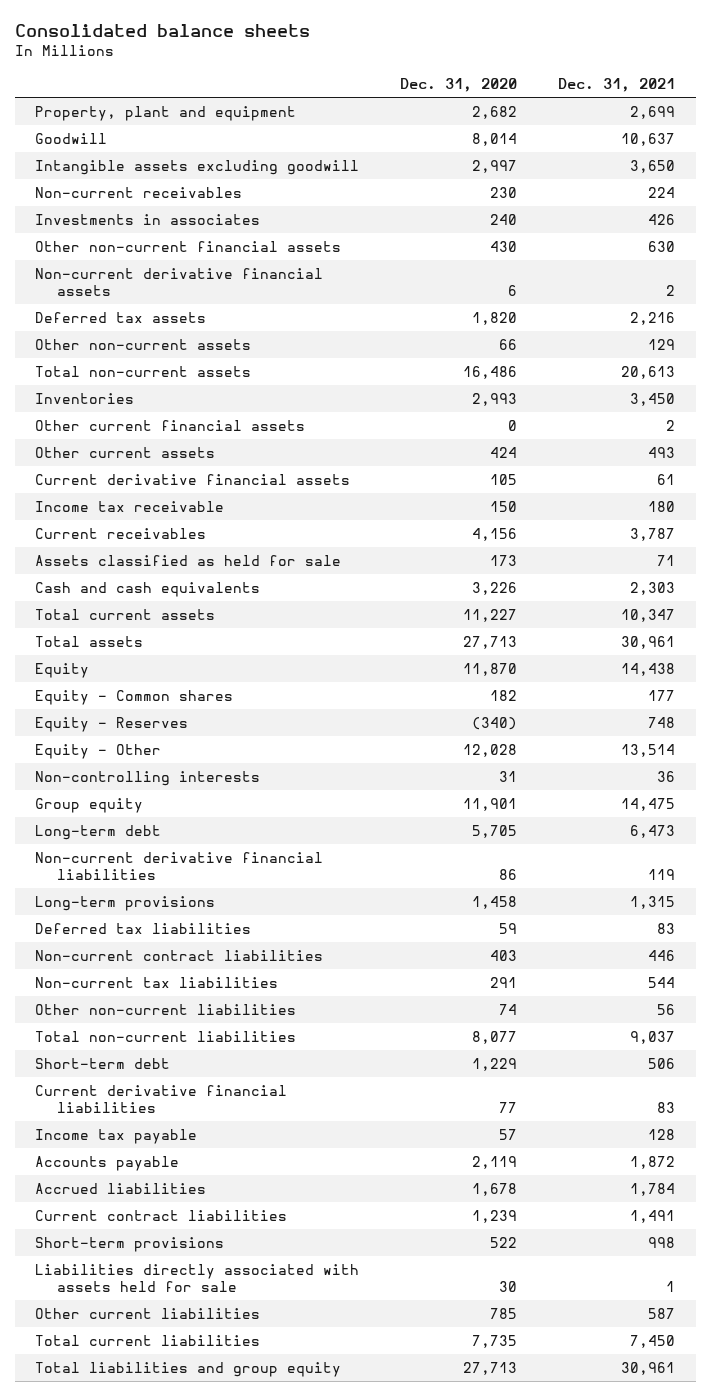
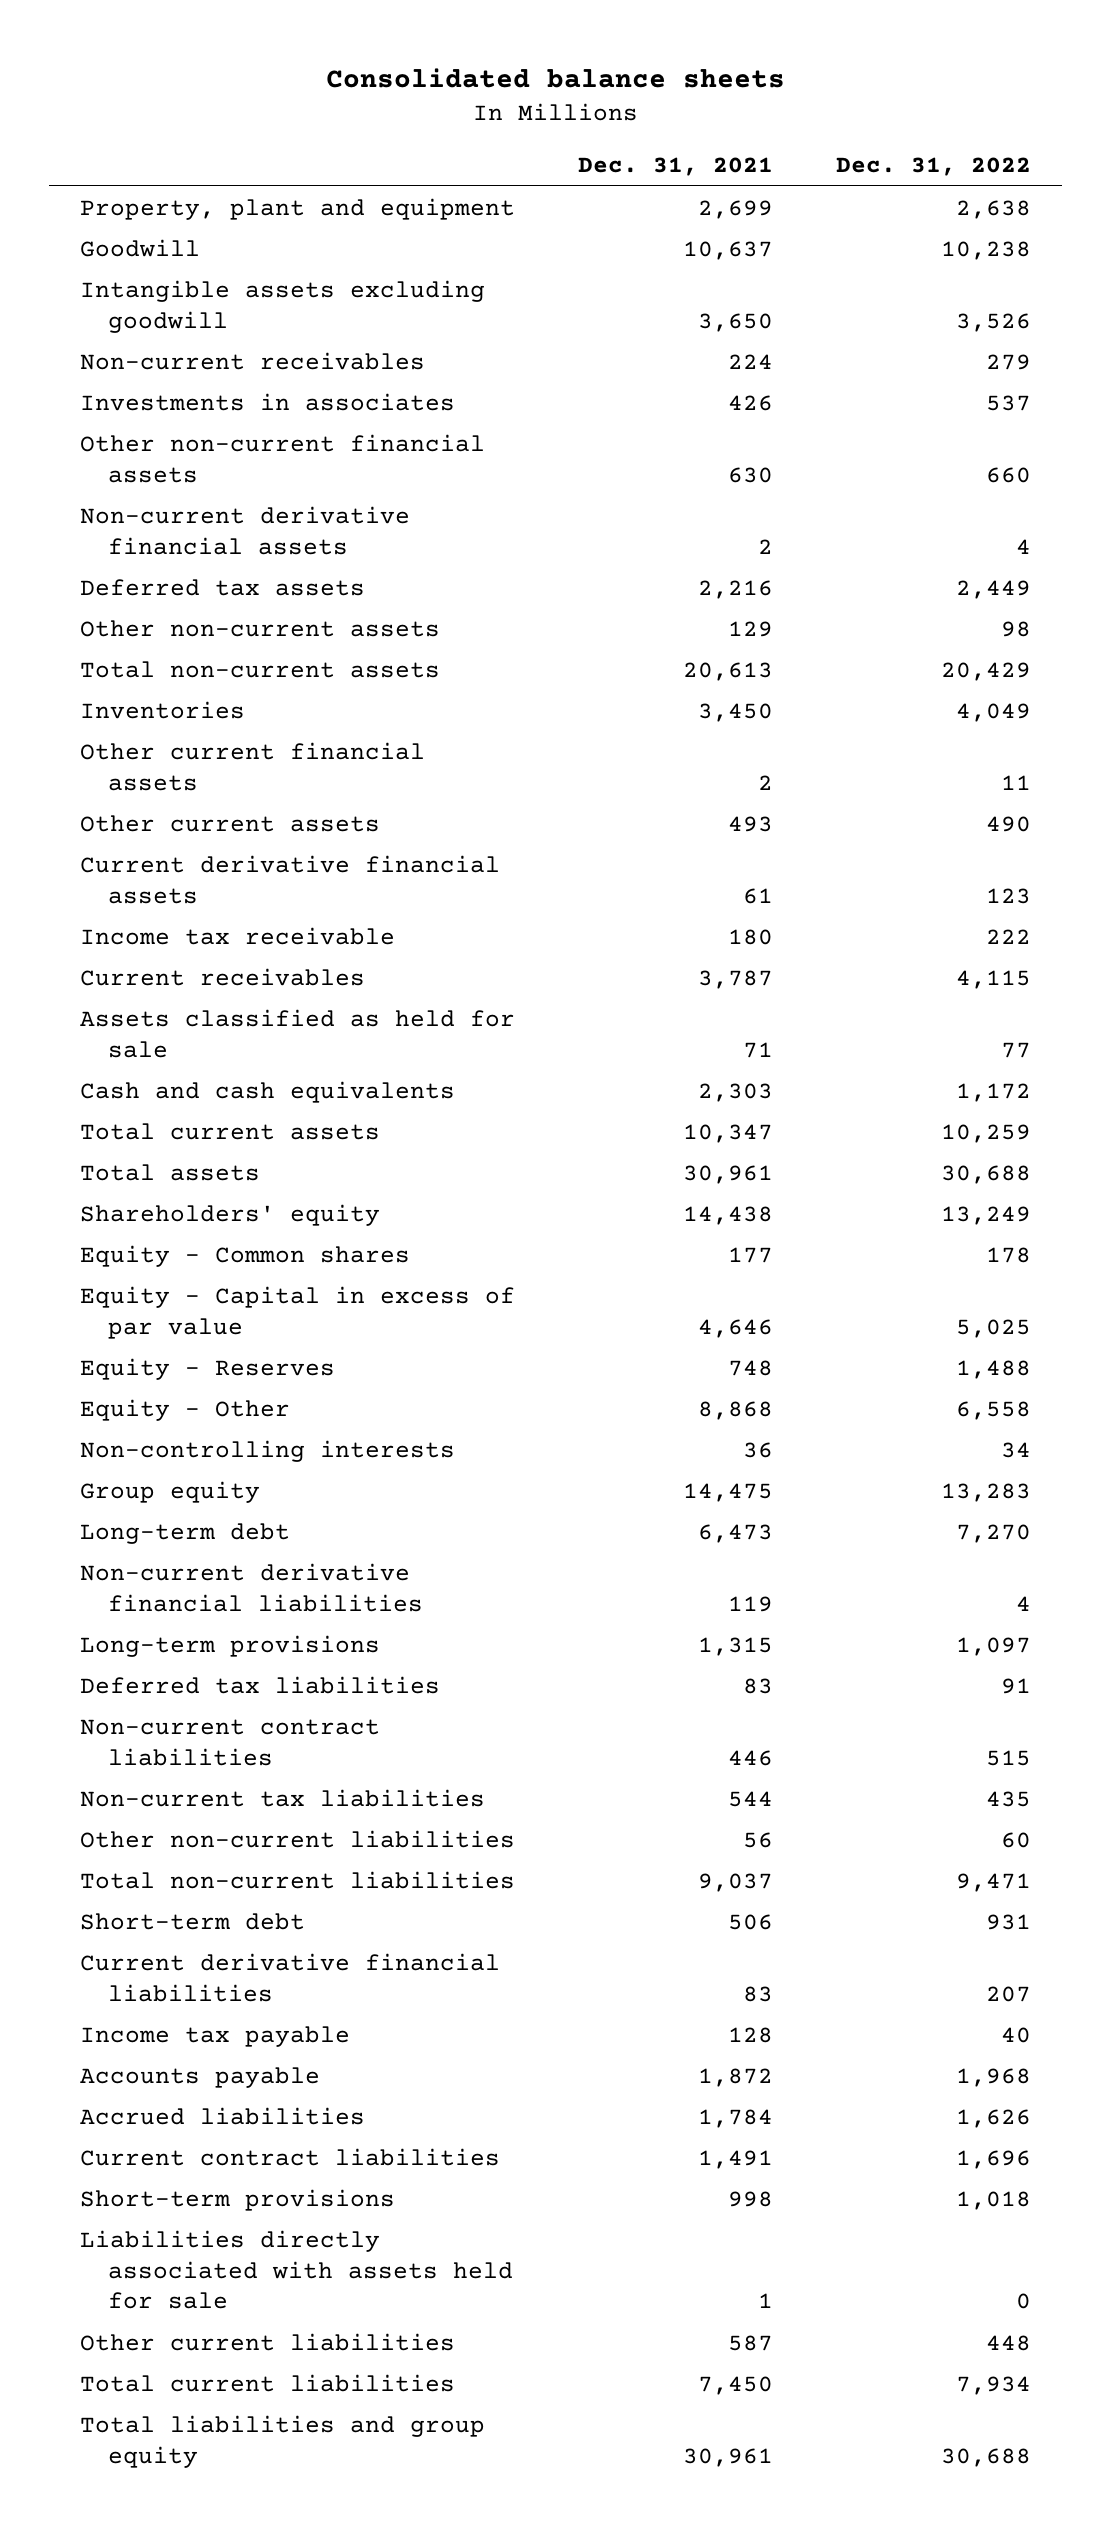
- | Dec. 31, 2020 | Dec. 31, 2021
+ | Dec. 31, 2021 | Dec. 31, 2022
- Equity | 11,870 | 14,438
+ Shareholders' equity | 14,438 | 13,249
+ Equity - Capital in excess of par value | 4,646 | 5,025
- Equity - Other | 12,028 | 13,514
+ Equity - Other | 8,868 | 6,558

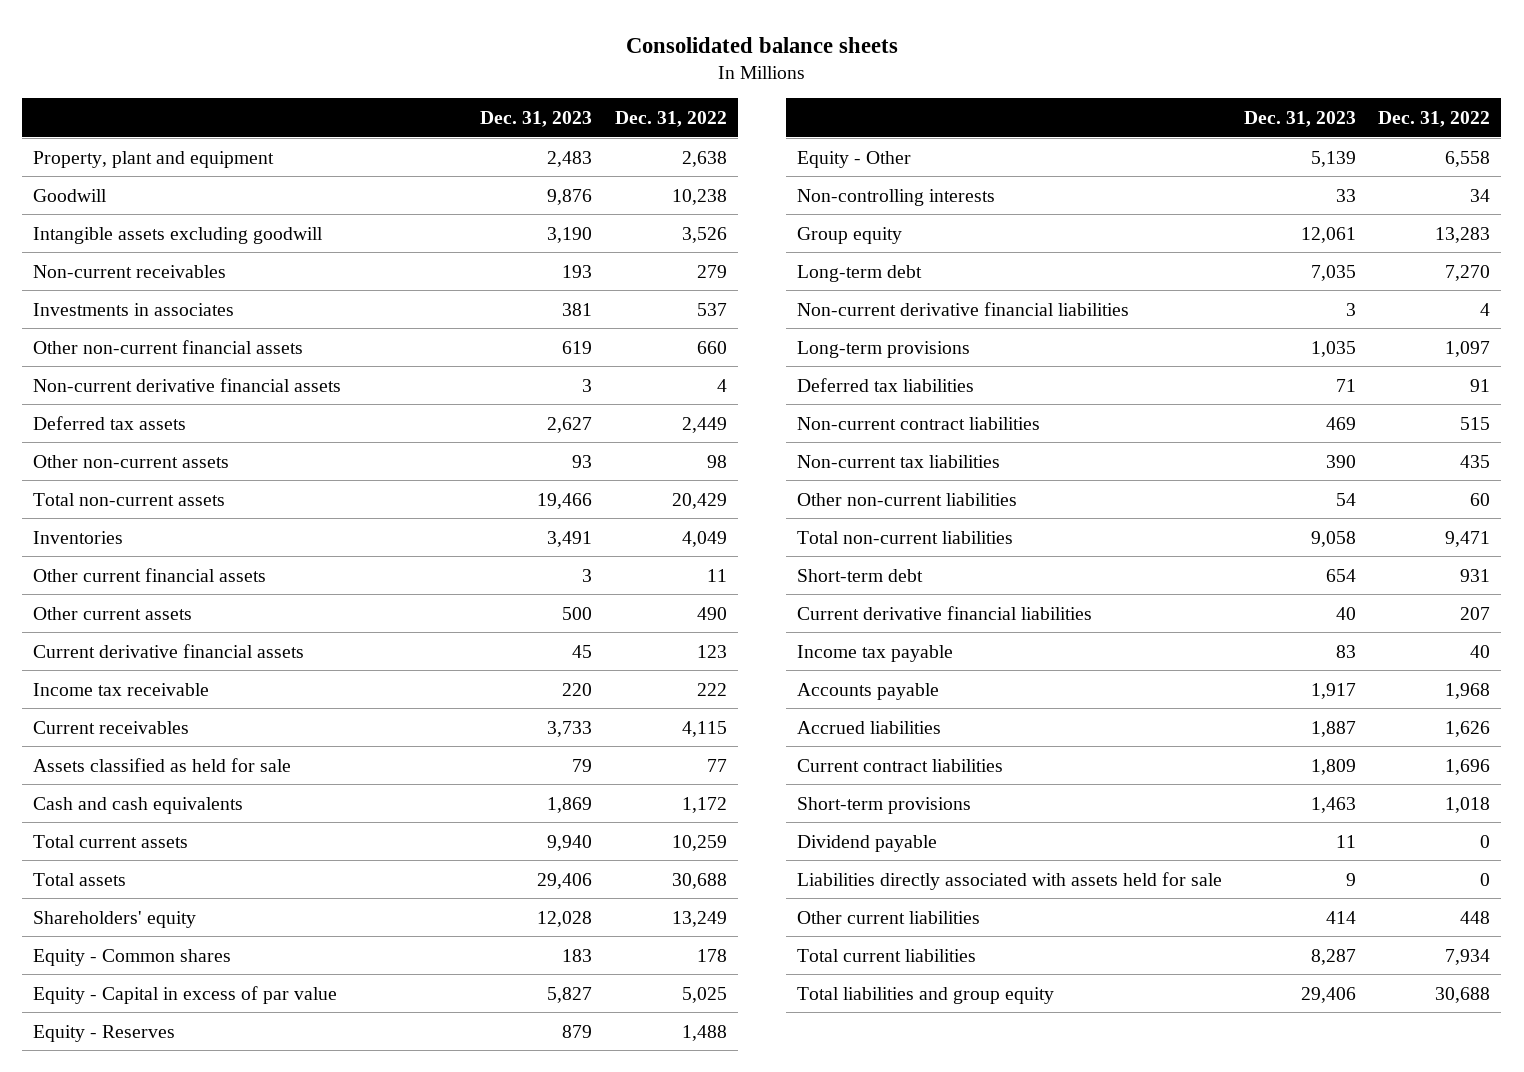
- | Dec. 31, 2021 | Dec. 31, 2022
+ | Dec. 31, 2023 | Dec. 31, 2022
+ Dividend payable | 11 | 0

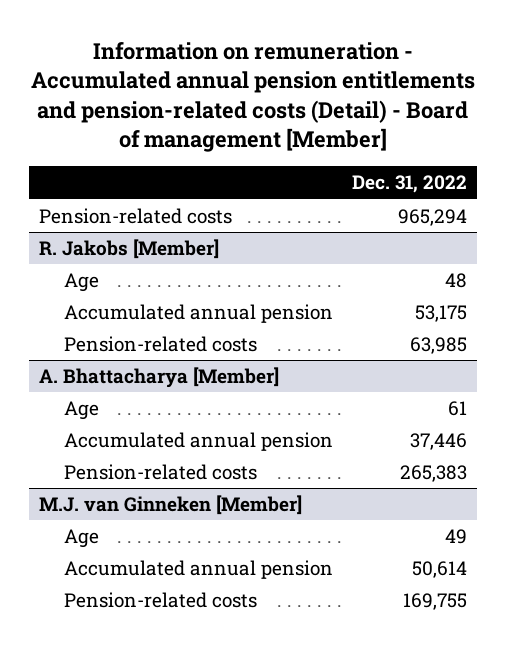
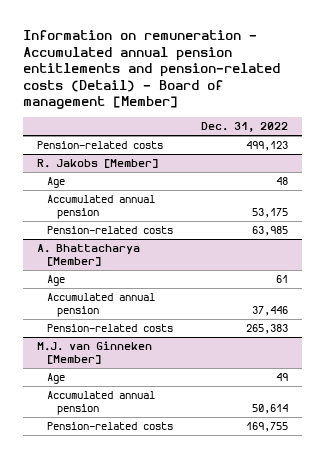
- Pension-related costs | 965,294
+ Pension-related costs | 499,123

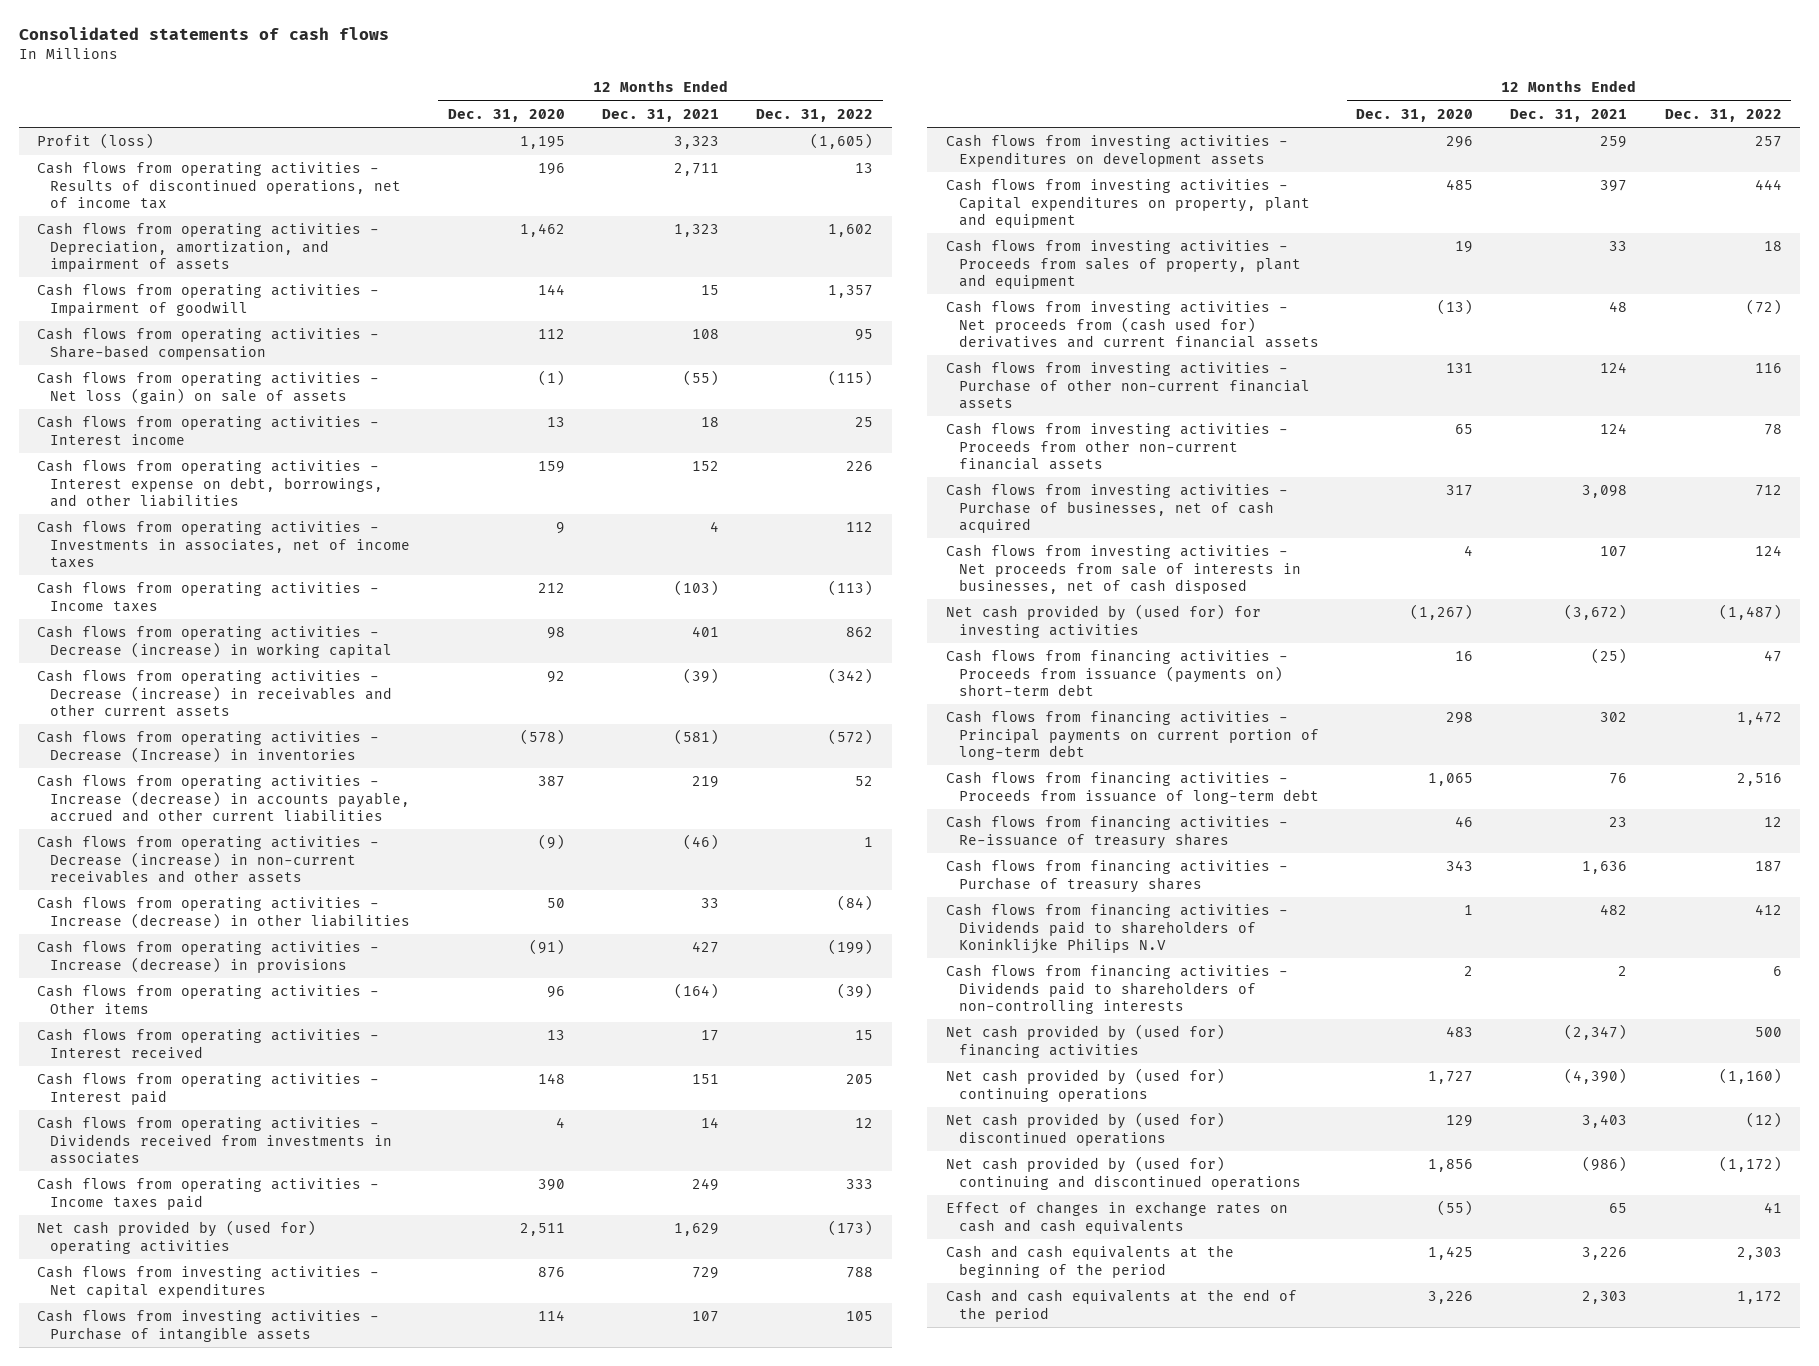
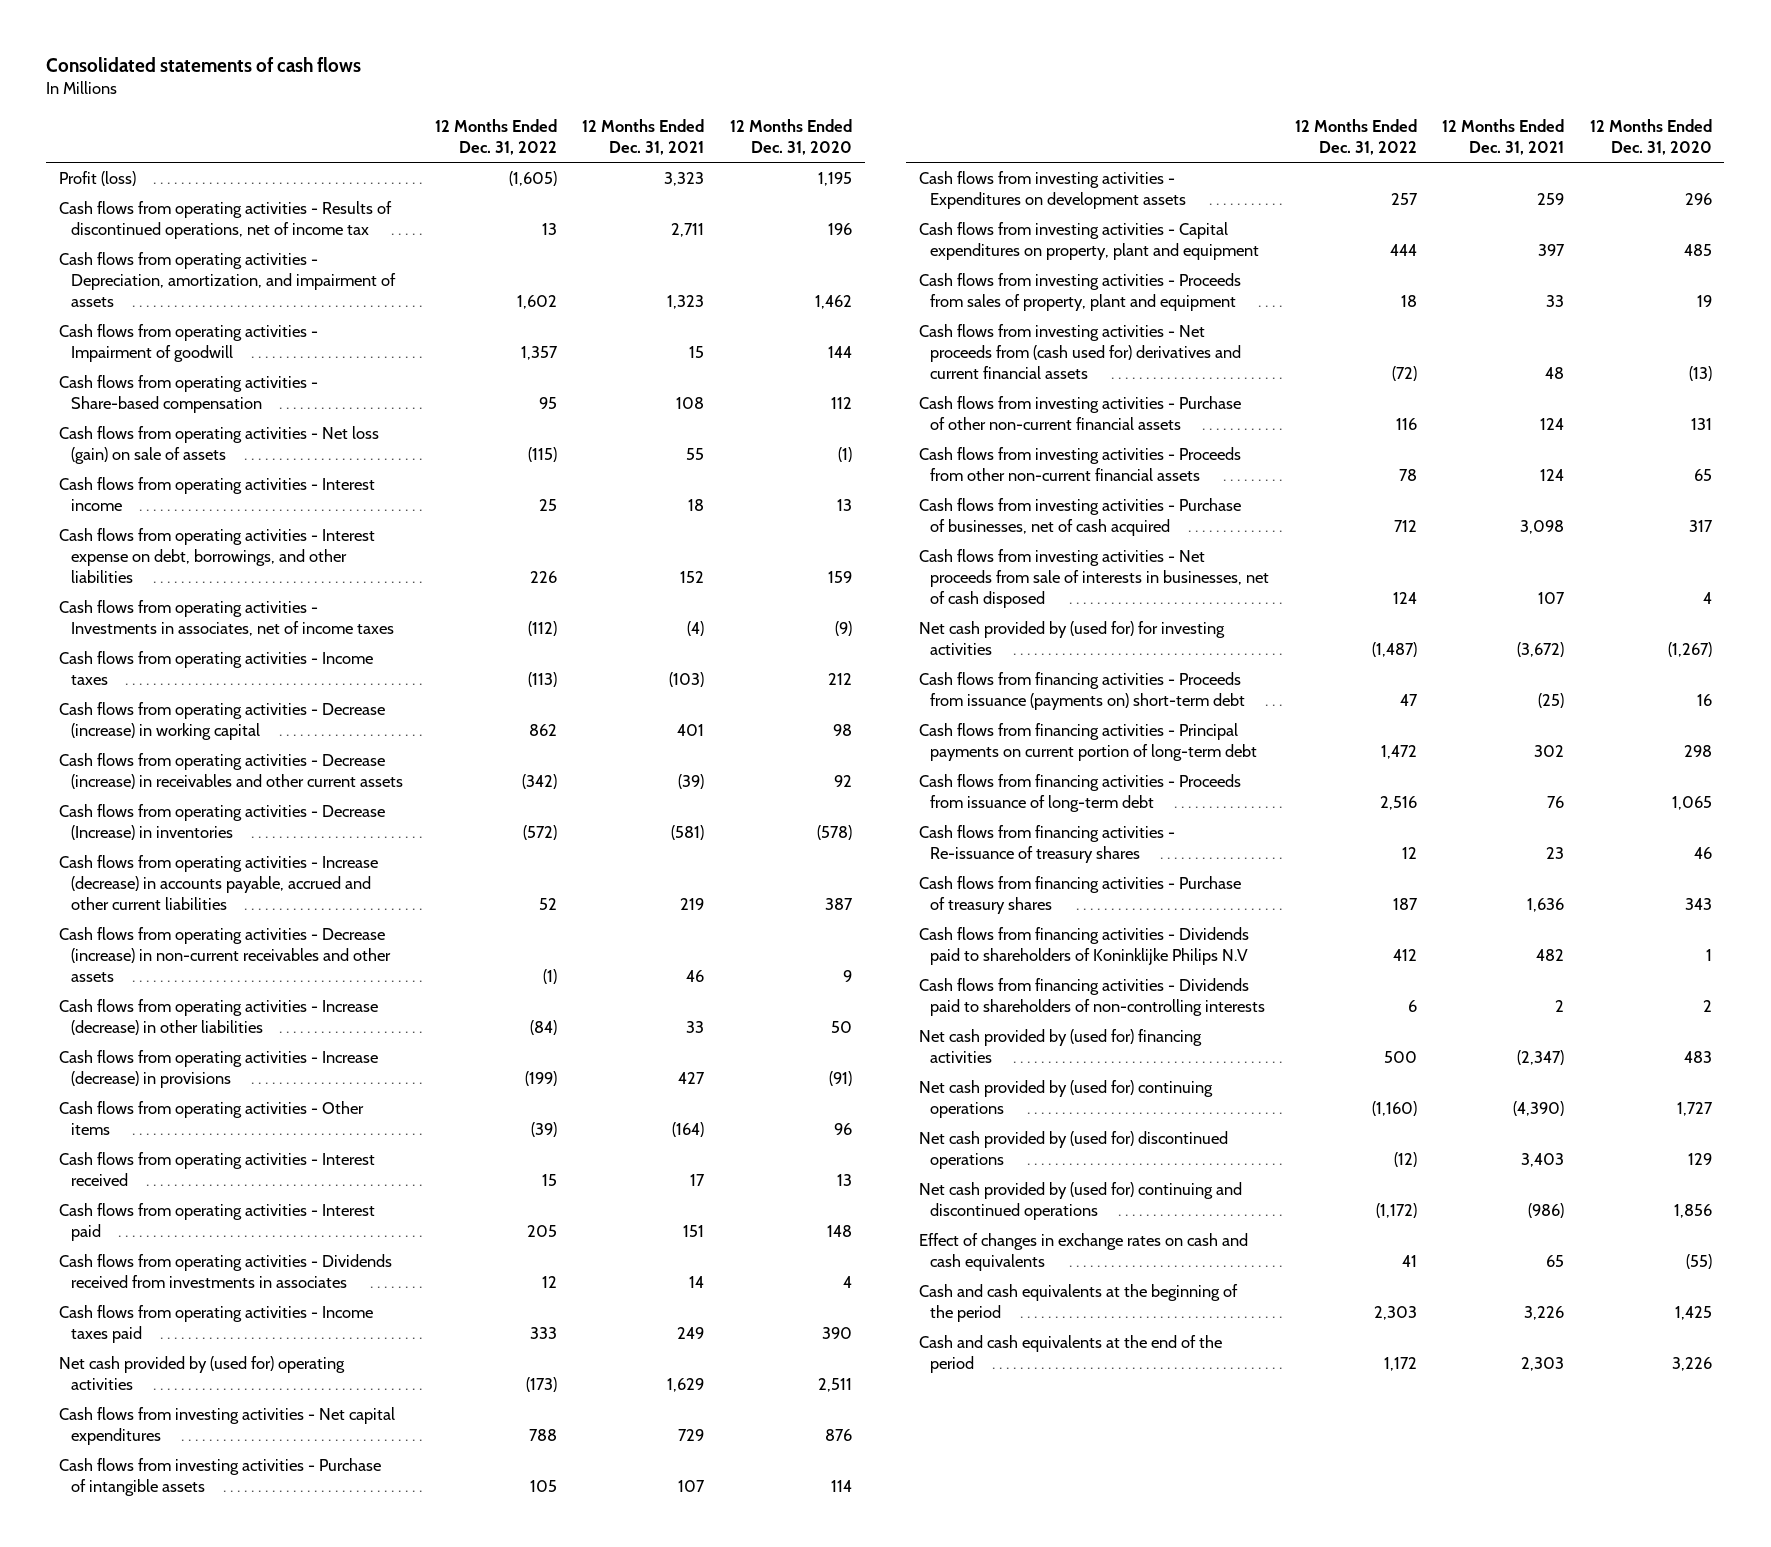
- | 12 Months Ended Dec. 31, 2020 | 12 Months Ended Dec. 31, 2021 | 12 Months Ended Dec. 31, 2022
+ | 12 Months Ended Dec. 31, 2022 | 12 Months Ended Dec. 31, 2021 | 12 Months Ended Dec. 31, 2020
- Cash flows from operating activities - Net loss (gain) on sale of assets | (1) | (55) | (115)
+ Cash flows from operating activities - Net loss (gain) on sale of assets | (115) | 55 | (1)
- Cash flows from operating activities - Investments in associates, net of income taxes | 9 | 4 | 112
+ Cash flows from operating activities - Investments in associates, net of income taxes | (112) | (4) | (9)
- Cash flows from operating activities - Decrease (increase) in non-current receivables and other assets | (9) | (46) | 1
+ Cash flows from operating activities - Decrease (increase) in non-current receivables and other assets | (1) | 46 | 9

